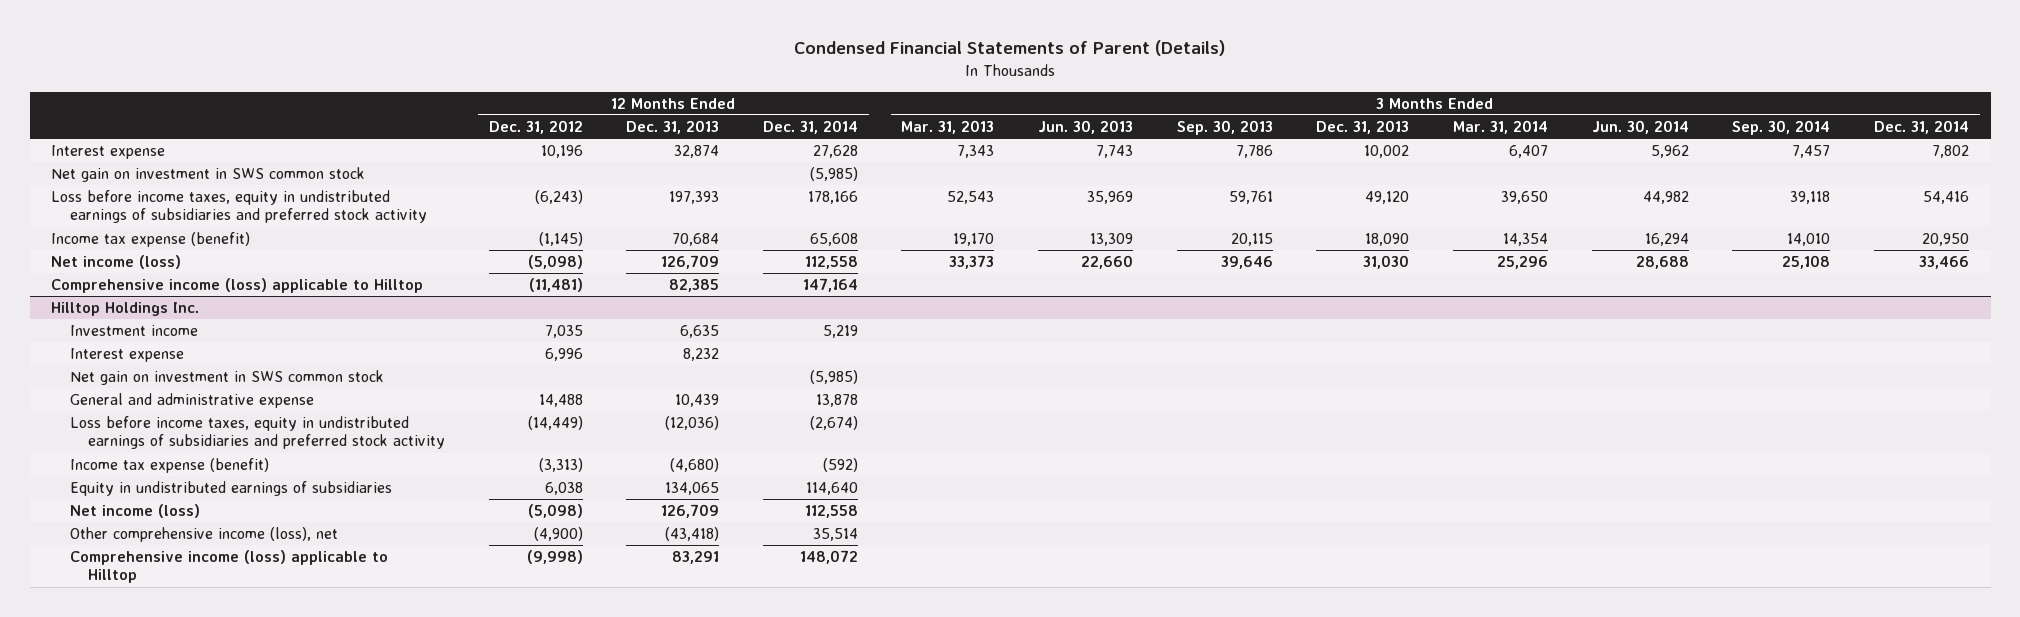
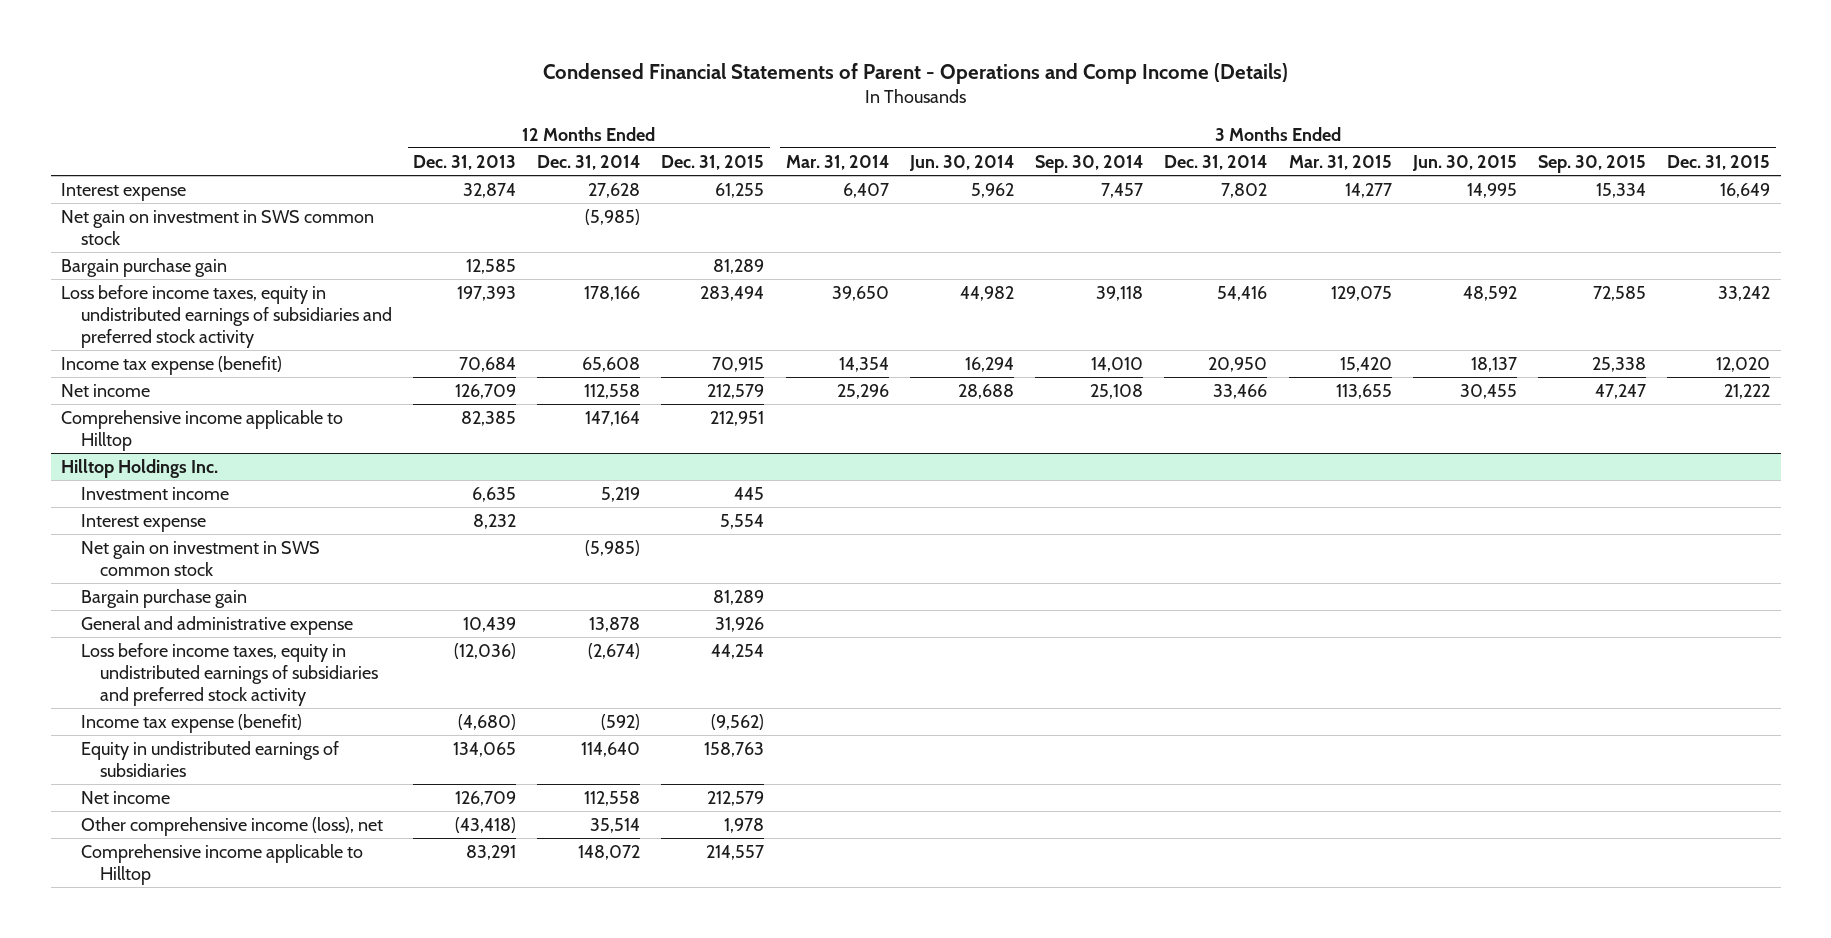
- Condensed Financial Statements of Parent (Details)
+ Condensed Financial Statements of Parent - Operations and Comp Income (Details)
- | 12 Months Ended Dec. 31, 2012 | 12 Months Ended Dec. 31, 2013 | 12 Months Ended Dec. 31, 2014 | 3 Months Ended Mar. 31, 2013 | 3 Months Ended Jun. 30, 2013 | 3 Months Ended Sep. 30, 2013 | 3 Months Ended Dec. 31, 2013 | 3 Months Ended Mar. 31, 2014 | 3 Months Ended Jun. 30, 2014 | 3 Months Ended Sep. 30, 2014 | 3 Months Ended Dec. 31, 2014
+ | 12 Months Ended Dec. 31, 2013 | 12 Months Ended Dec. 31, 2014 | 12 Months Ended Dec. 31, 2015 | 3 Months Ended Mar. 31, 2014 | 3 Months Ended Jun. 30, 2014 | 3 Months Ended Sep. 30, 2014 | 3 Months Ended Dec. 31, 2014 | 3 Months Ended Mar. 31, 2015 | 3 Months Ended Jun. 30, 2015 | 3 Months Ended Sep. 30, 2015 | 3 Months Ended Dec. 31, 2015
+ Bargain purchase gain | 12,585 | | 81,289 | | | | | | | |
- Net income (loss) | (5,098) | 126,709 | 112,558 | 33,373 | 22,660 | 39,646 | 31,030 | 25,296 | 28,688 | 25,108 | 33,466
- Comprehensive income (loss) applicable to Hilltop | (11,481) | 82,385 | 147,164 | | | | | | | |
+ Net income | 126,709 | 112,558 | 212,579 | 25,296 | 28,688 | 25,108 | 33,466 | 113,655 | 30,455 | 47,247 | 21,222
+ Comprehensive income applicable to Hilltop | 82,385 | 147,164 | 212,951 | | | | | | | |
@ Hilltop Holdings Inc.
+ Bargain purchase gain | | | 81,289 | | | | | | | |
- Net income (loss) | (5,098) | 126,709 | 112,558 | | | | | | | |
+ Net income | 126,709 | 112,558 | 212,579 | | | | | | | |
- Comprehensive income (loss) applicable to Hilltop | (9,998) | 83,291 | 148,072 | | | | | | | |
+ Comprehensive income applicable to Hilltop | 83,291 | 148,072 | 214,557 | | | | | | | |

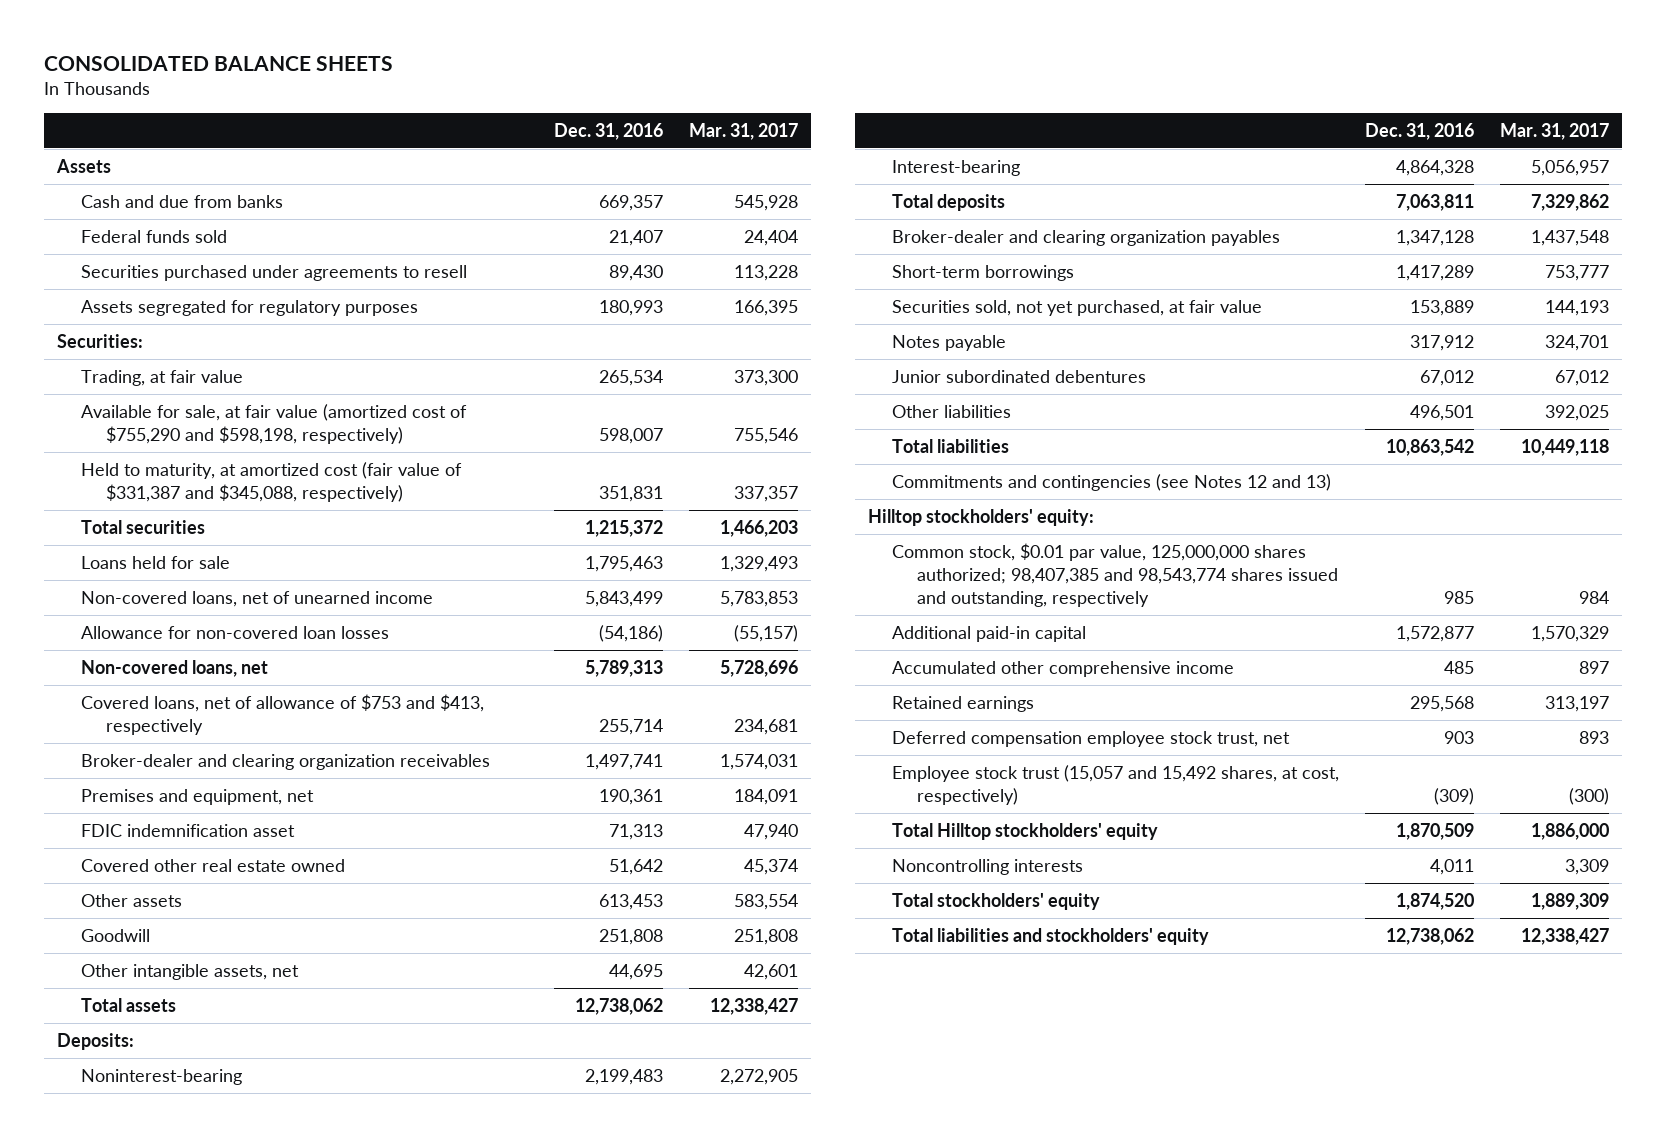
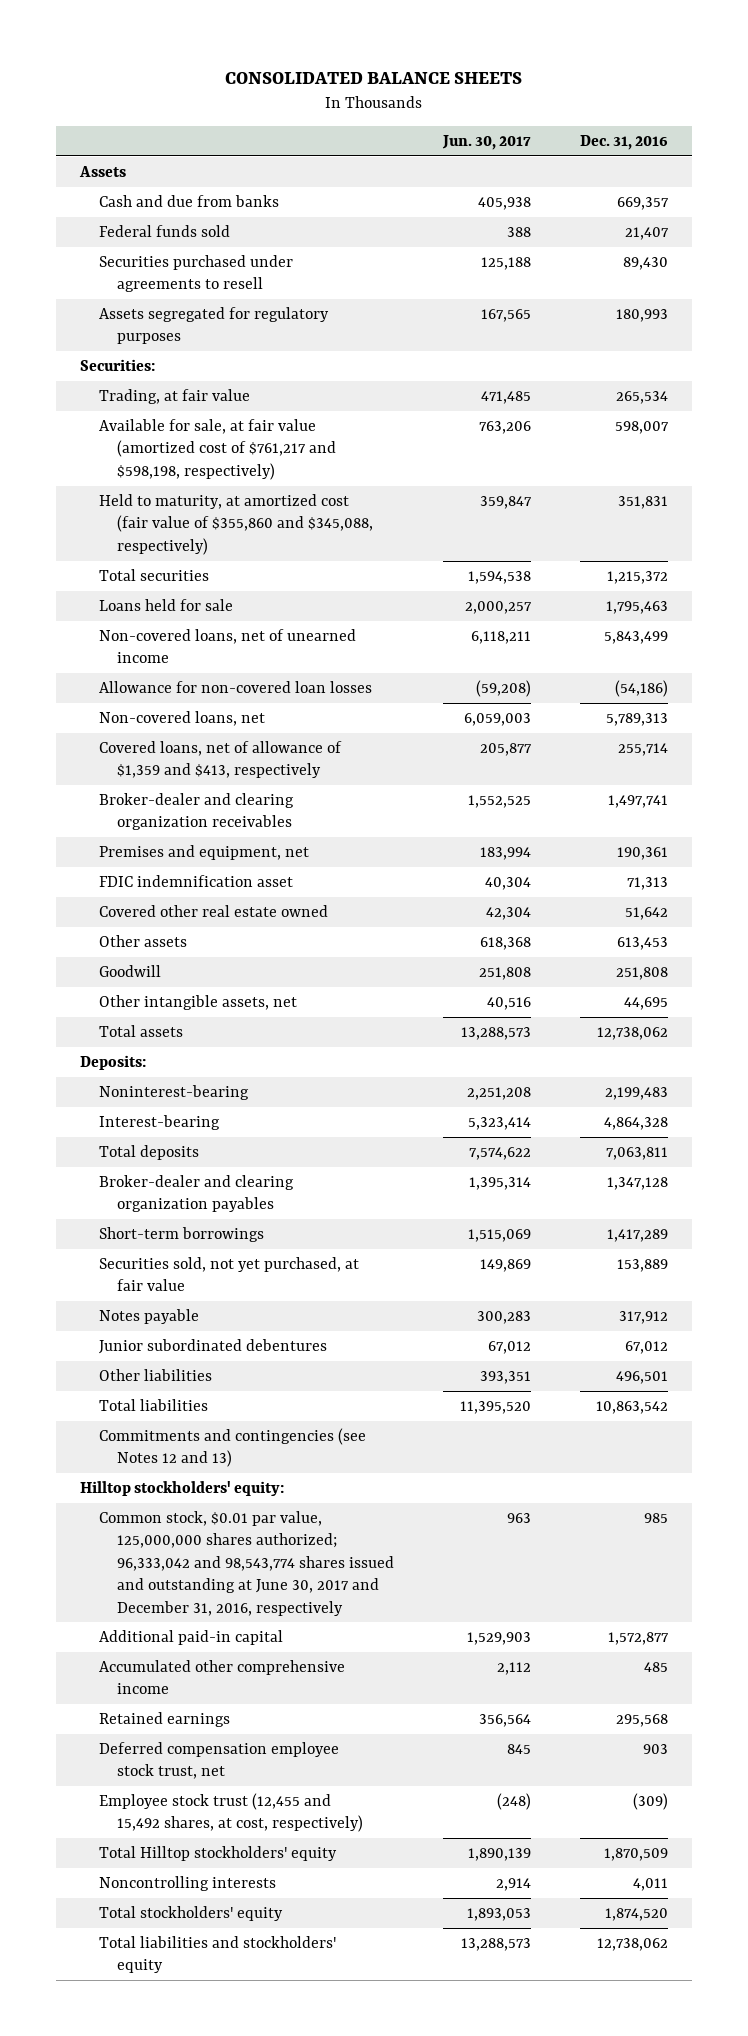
- | Dec. 31, 2016 | Mar. 31, 2017
+ | Jun. 30, 2017 | Dec. 31, 2016
- Available for sale, at fair value (amortized cost of $755,290 and $598,198, respectively) | 598,007 | 755,546
- Held to maturity, at amortized cost (fair value of $331,387 and $345,088, respectively) | 351,831 | 337,357
+ Available for sale, at fair value (amortized cost of $761,217 and $598,198, respectively) | 763,206 | 598,007
+ Held to maturity, at amortized cost (fair value of $355,860 and $345,088, respectively) | 359,847 | 351,831
- Covered loans, net of allowance of $753 and $413, respectively | 255,714 | 234,681
+ Covered loans, net of allowance of $1,359 and $413, respectively | 205,877 | 255,714
- Common stock, $0.01 par value, 125,000,000 shares authorized; 98,407,385 and 98,543,774 shares issued and outstanding, respectively | 985 | 984
+ Common stock, $0.01 par value, 125,000,000 shares authorized; 96,333,042 and 98,543,774 shares issued and outstanding at June 30, 2017 and December 31, 2016, respectively | 963 | 985
- Employee stock trust (15,057 and 15,492 shares, at cost, respectively) | (309) | (300)
+ Employee stock trust (12,455 and 15,492 shares, at cost, respectively) | (248) | (309)

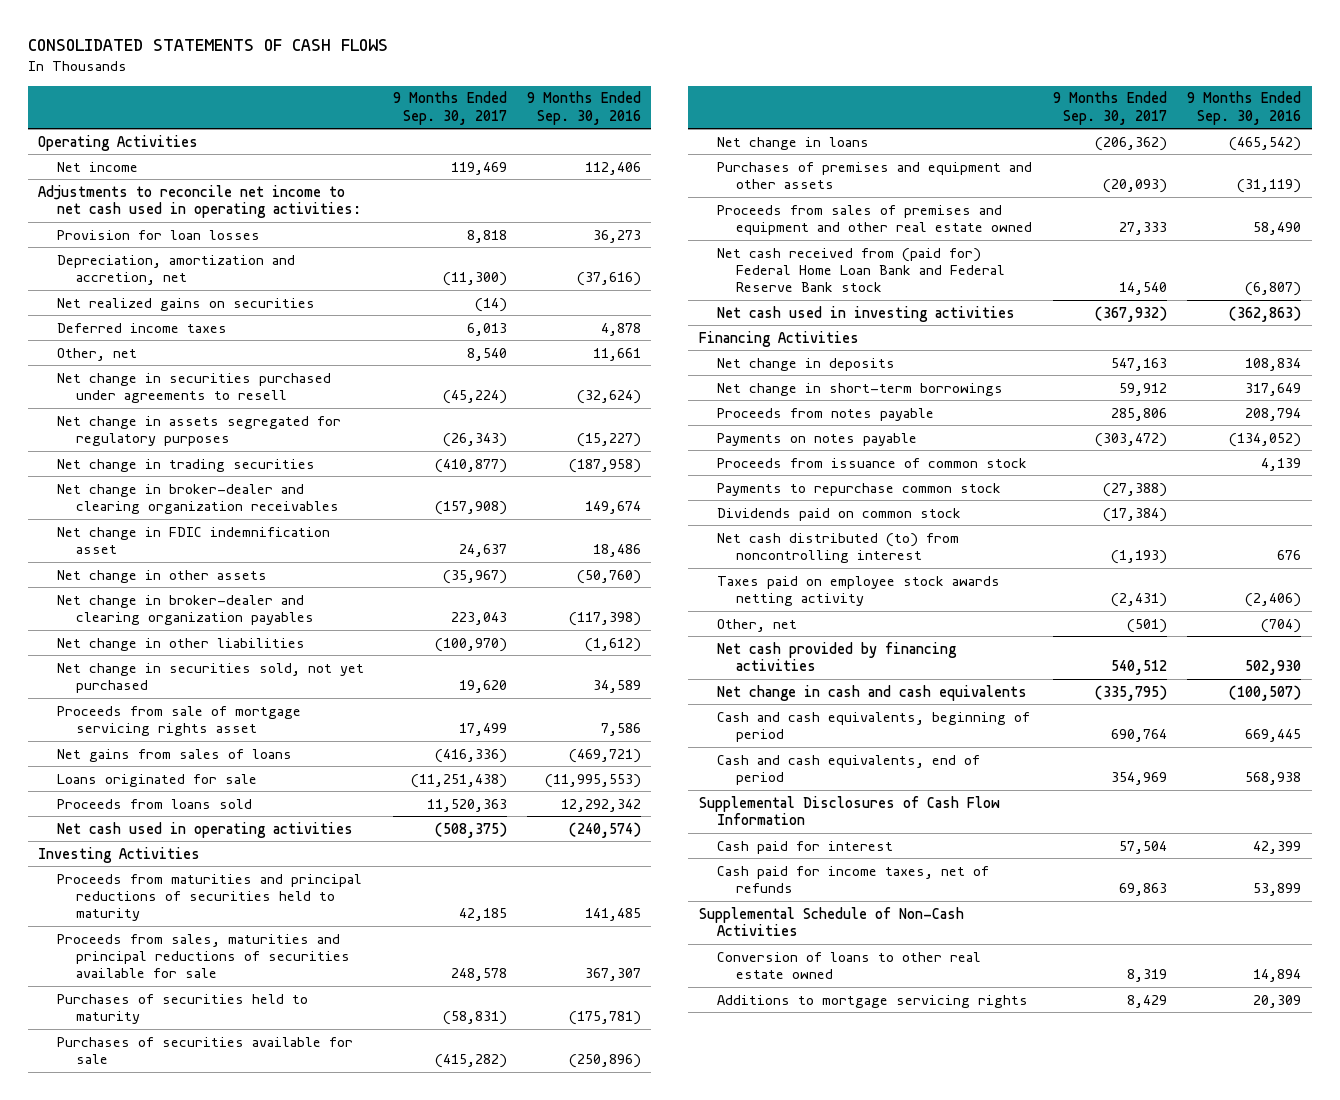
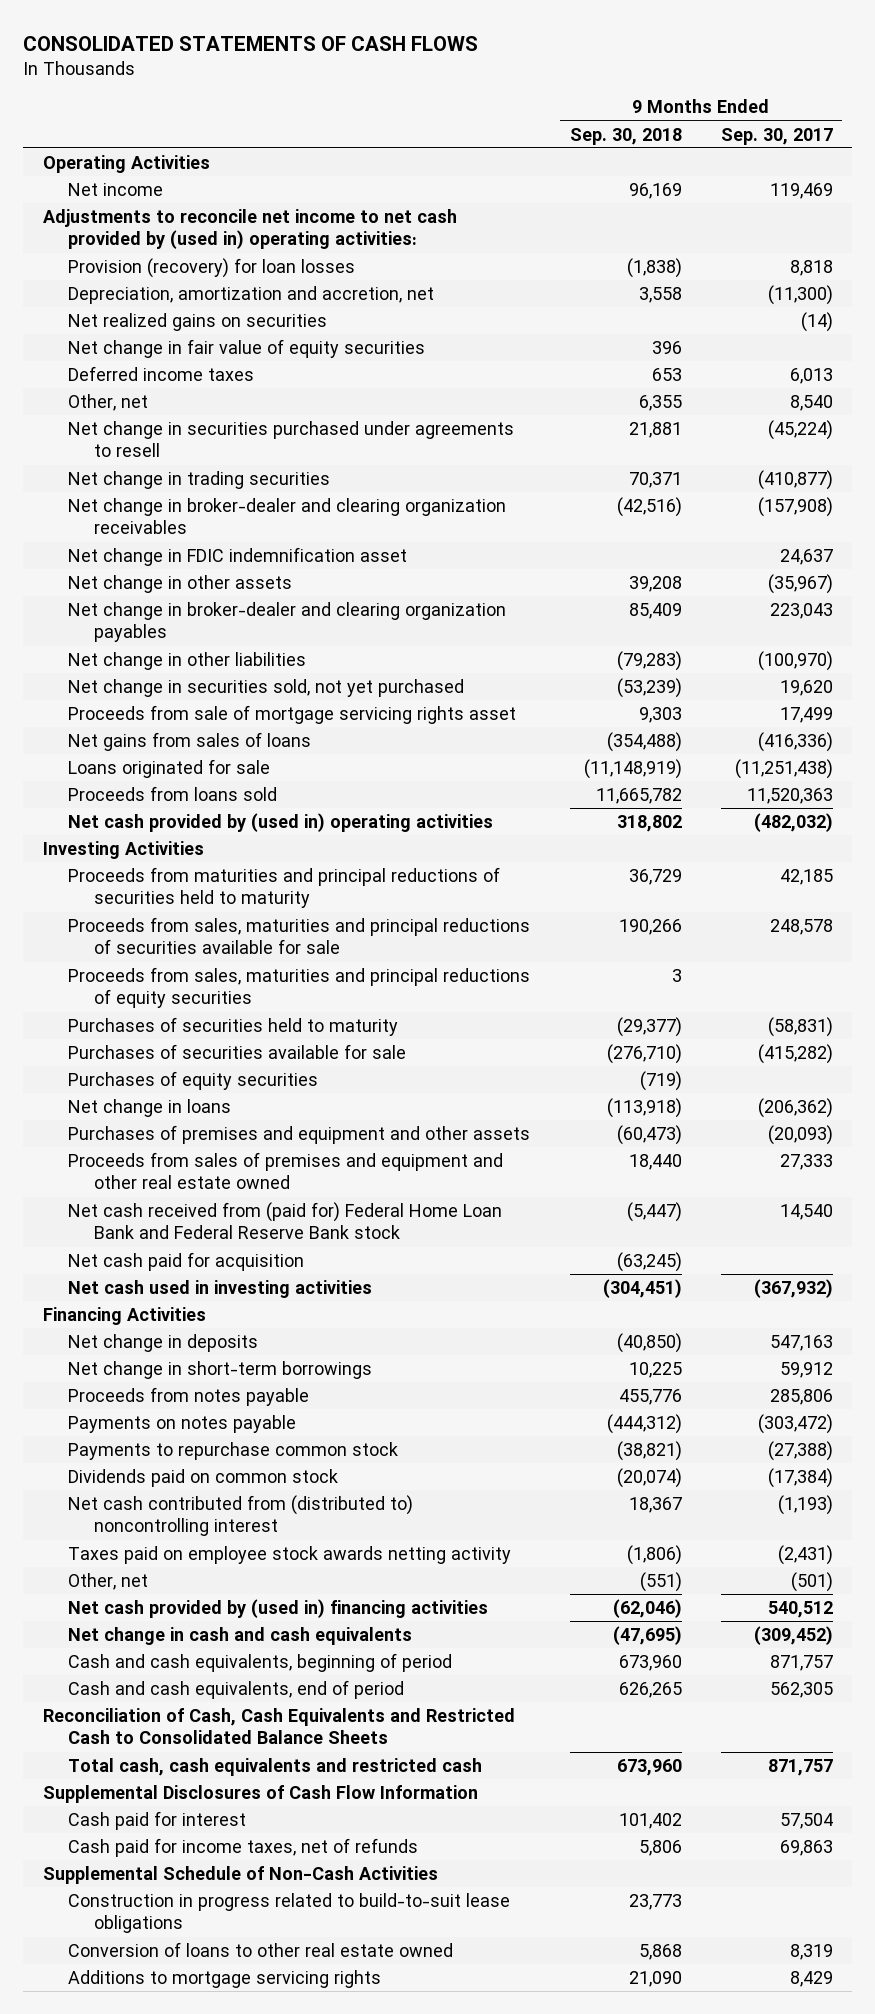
- | 9 Months Ended Sep. 30, 2017 | 9 Months Ended Sep. 30, 2016
+ | 9 Months Ended Sep. 30, 2018 | 9 Months Ended Sep. 30, 2017
- Adjustments to reconcile net income to net cash used in operating activities:
- Provision for loan losses | 8,818 | 36,273
+ Adjustments to reconcile net income to net cash provided by (used in) operating activities:
+ Provision (recovery) for loan losses | (1,838) | 8,818
+ Net change in fair value of equity securities | 396 |
- Net change in assets segregated for regulatory purposes | (26,343) | (15,227)
- Net cash used in operating activities | (508,375) | (240,574)
+ Net cash provided by (used in) operating activities | 318,802 | (482,032)
+ Proceeds from sales, maturities and principal reductions of equity securities | 3 |
+ Purchases of equity securities | (719) |
+ Net cash paid for acquisition | (63,245) |
- Proceeds from issuance of common stock | | 4,139
- Net cash distributed (to) from noncontrolling interest | (1,193) | 676
+ Net cash contributed from (distributed to) noncontrolling interest | 18,367 | (1,193)
- Net cash provided by financing activities | 540,512 | 502,930
- Net change in cash and cash equivalents | (335,795) | (100,507)
- Cash and cash equivalents, beginning of period | 690,764 | 669,445
- Cash and cash equivalents, end of period | 354,969 | 568,938
+ Net cash provided by (used in) financing activities | (62,046) | 540,512
+ Net change in cash and cash equivalents | (47,695) | (309,452)
+ Cash and cash equivalents, beginning of period | 673,960 | 871,757
+ Cash and cash equivalents, end of period | 626,265 | 562,305
+ Reconciliation of Cash, Cash Equivalents and Restricted Cash to Consolidated Balance Sheets
+ Total cash, cash equivalents and restricted cash | 673,960 | 871,757
+ Construction in progress related to build-to-suit lease obligations | 23,773 |

